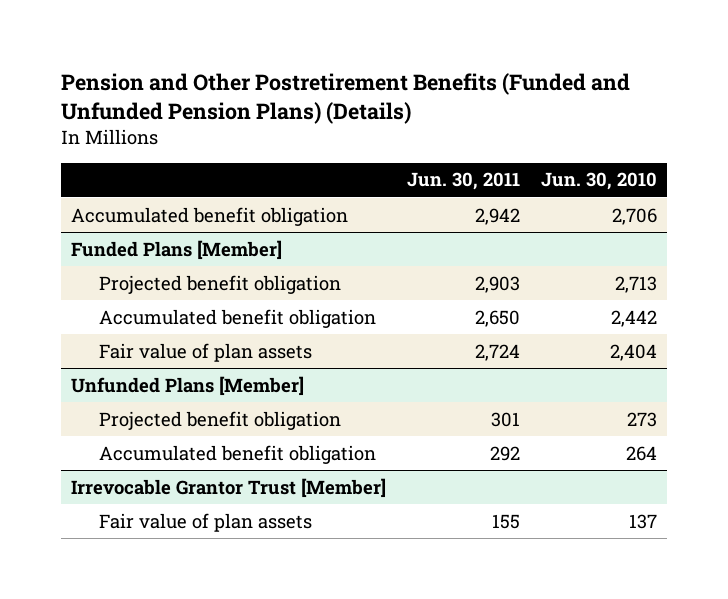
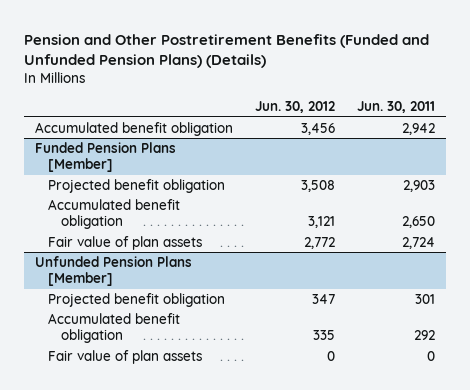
- | Jun. 30, 2011 | Jun. 30, 2010
+ | Jun. 30, 2012 | Jun. 30, 2011
- Funded Plans [Member]
+ Funded Pension Plans [Member]
- Unfunded Plans [Member]
+ Unfunded Pension Plans [Member]
- Irrevocable Grantor Trust [Member]
- Fair value of plan assets | 155 | 137
+ Fair value of plan assets | 0 | 0

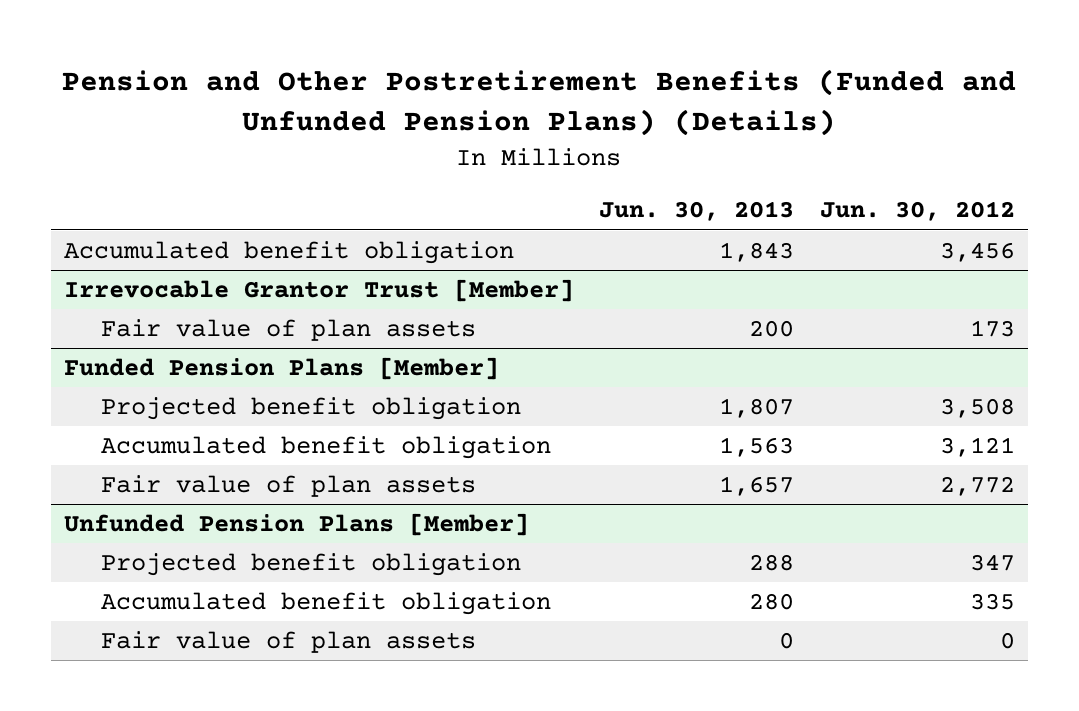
- | Jun. 30, 2012 | Jun. 30, 2011
+ | Jun. 30, 2013 | Jun. 30, 2012
+ Irrevocable Grantor Trust [Member]
+ Fair value of plan assets | 200 | 173

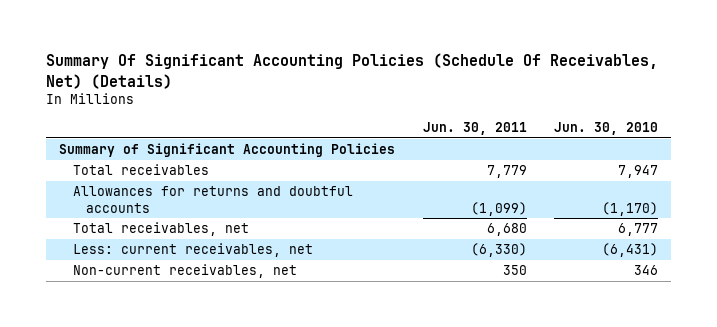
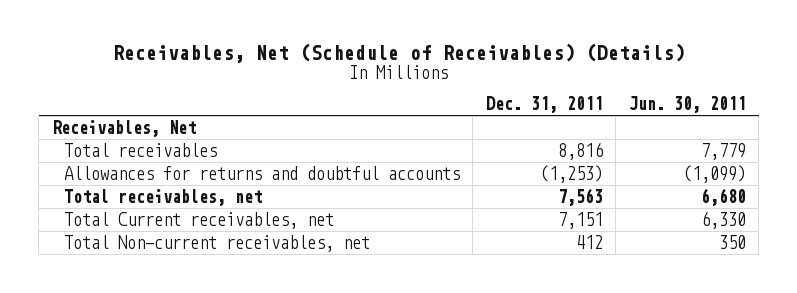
- Summary Of Significant Accounting Policies (Schedule Of Receivables, Net) (Details)
+ Receivables, Net (Schedule of Receivables) (Details)
- | Jun. 30, 2011 | Jun. 30, 2010
+ | Dec. 31, 2011 | Jun. 30, 2011
- Summary of Significant Accounting Policies
+ Receivables, Net
- Less: current receivables, net | (6,330) | (6,431)
- Non-current receivables, net | 350 | 346
+ Total Current receivables, net | 7,151 | 6,330
+ Total Non-current receivables, net | 412 | 350

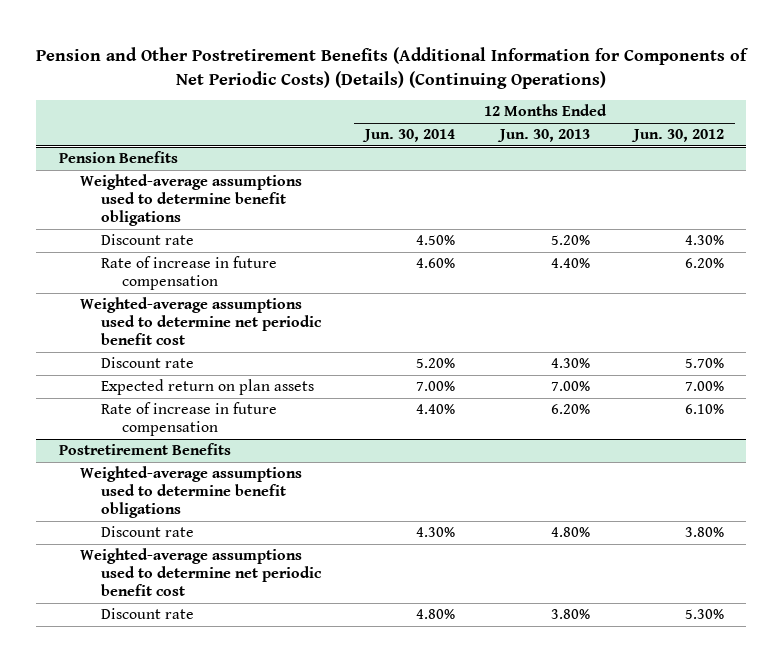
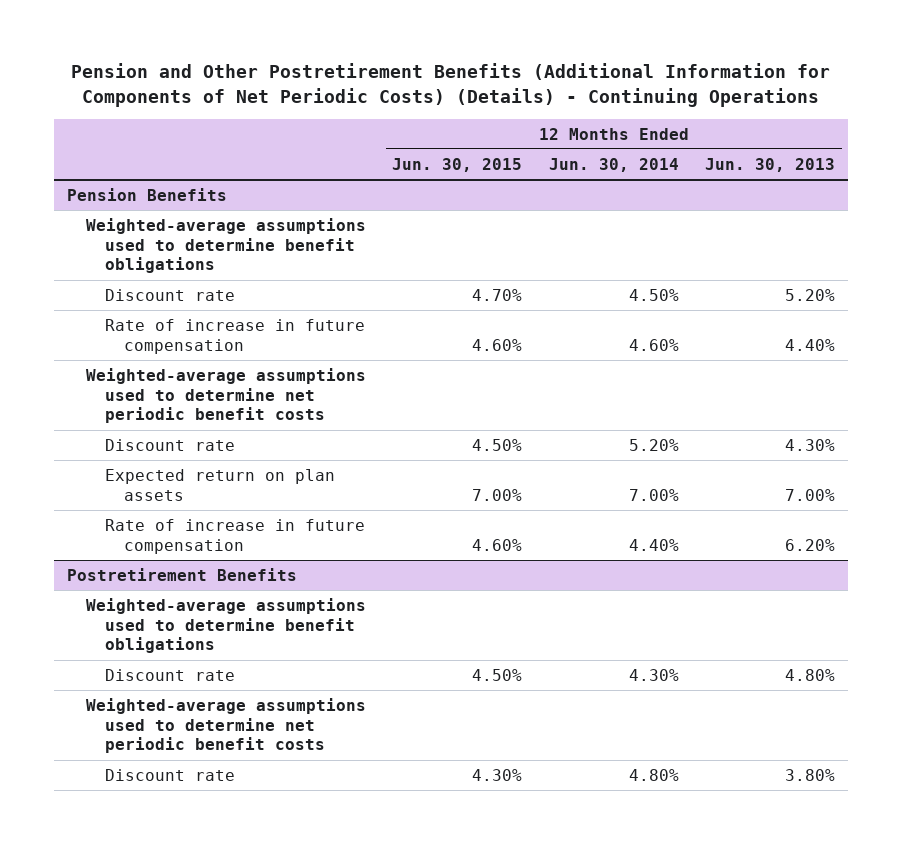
- Pension and Other Postretirement Benefits (Additional Information for Components of Net Periodic Costs) (Details) (Continuing Operations)
+ Pension and Other Postretirement Benefits (Additional Information for Components of Net Periodic Costs) (Details) - Continuing Operations
- | 12 Months Ended Jun. 30, 2014 | 12 Months Ended Jun. 30, 2013 | 12 Months Ended Jun. 30, 2012
+ | 12 Months Ended Jun. 30, 2015 | 12 Months Ended Jun. 30, 2014 | 12 Months Ended Jun. 30, 2013
@ Pension Benefits
- Weighted-average assumptions used to determine net periodic benefit cost
+ Weighted-average assumptions used to determine net periodic benefit costs
@ Postretirement Benefits
- Weighted-average assumptions used to determine net periodic benefit cost
+ Weighted-average assumptions used to determine net periodic benefit costs

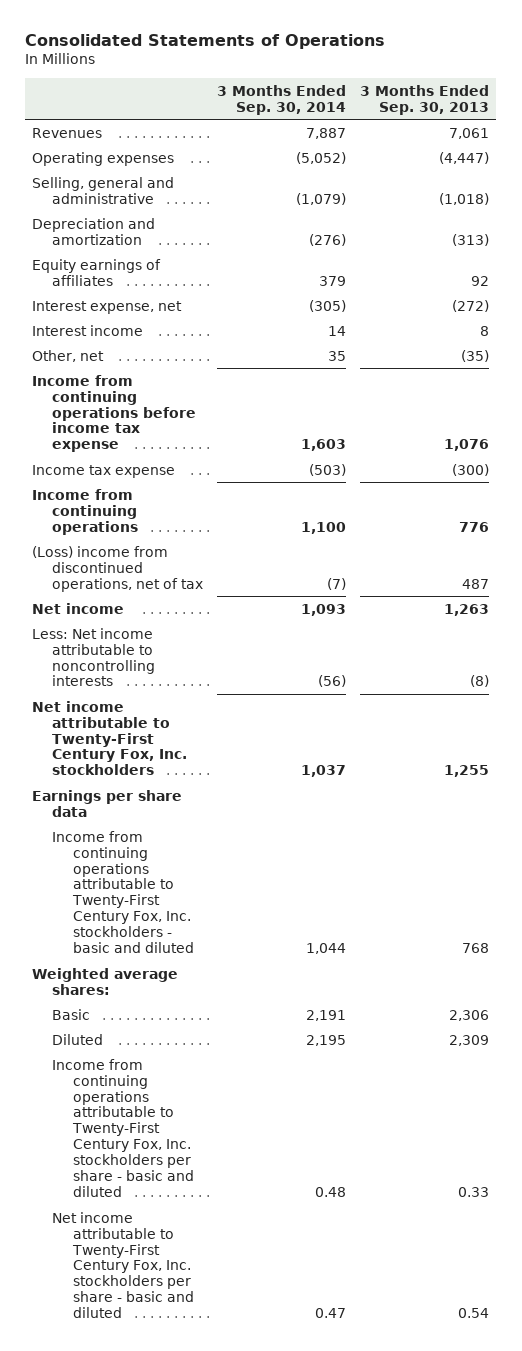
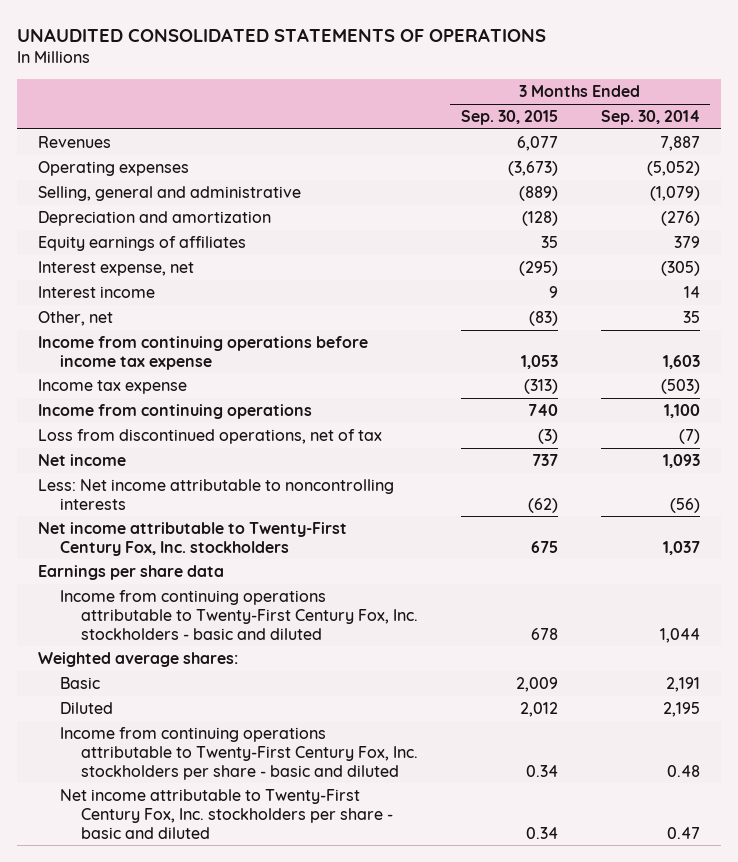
- Consolidated Statements of Operations
+ UNAUDITED CONSOLIDATED STATEMENTS OF OPERATIONS
- | 3 Months Ended Sep. 30, 2014 | 3 Months Ended Sep. 30, 2013
+ | 3 Months Ended Sep. 30, 2015 | 3 Months Ended Sep. 30, 2014
- (Loss) income from discontinued operations, net of tax | (7) | 487
+ Loss from discontinued operations, net of tax | (3) | (7)

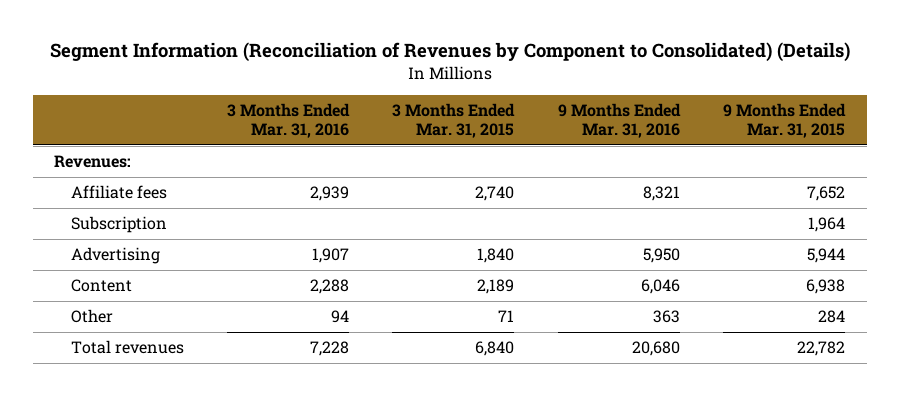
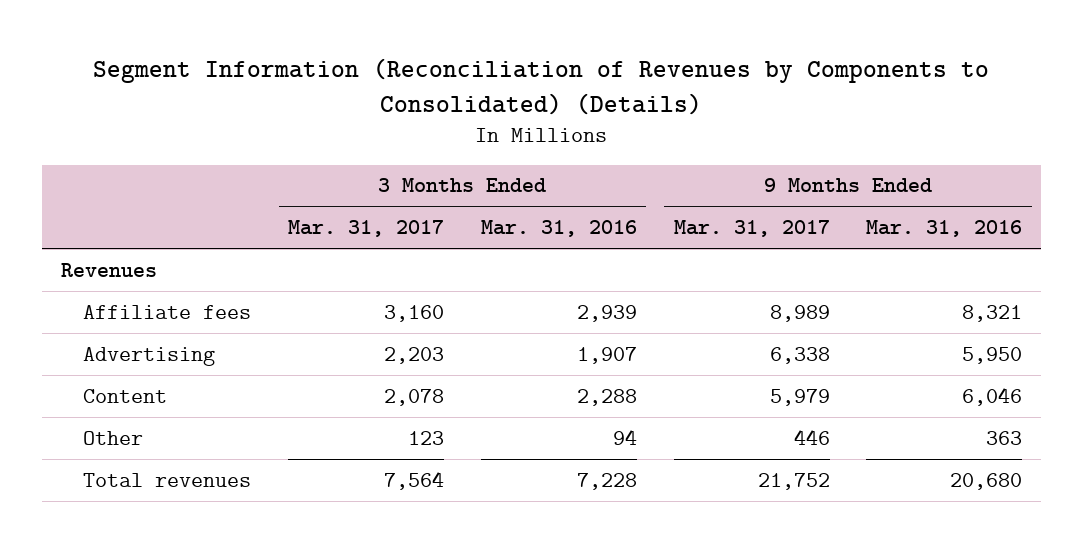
- Segment Information (Reconciliation of Revenues by Component to Consolidated) (Details)
+ Segment Information (Reconciliation of Revenues by Components to Consolidated) (Details)
- | 3 Months Ended Mar. 31, 2016 | 3 Months Ended Mar. 31, 2015 | 9 Months Ended Mar. 31, 2016 | 9 Months Ended Mar. 31, 2015
+ | 3 Months Ended Mar. 31, 2017 | 3 Months Ended Mar. 31, 2016 | 9 Months Ended Mar. 31, 2017 | 9 Months Ended Mar. 31, 2016
- Revenues:
+ Revenues
- Subscription | | | | 1,964

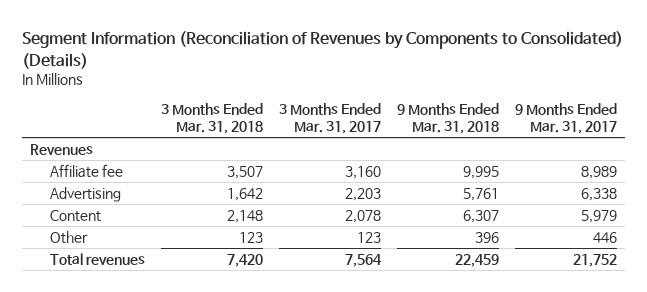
- | 3 Months Ended Mar. 31, 2017 | 3 Months Ended Mar. 31, 2016 | 9 Months Ended Mar. 31, 2017 | 9 Months Ended Mar. 31, 2016
+ | 3 Months Ended Mar. 31, 2018 | 3 Months Ended Mar. 31, 2017 | 9 Months Ended Mar. 31, 2018 | 9 Months Ended Mar. 31, 2017
- Affiliate fees | 3,160 | 2,939 | 8,989 | 8,321
+ Affiliate fee | 3,507 | 3,160 | 9,995 | 8,989

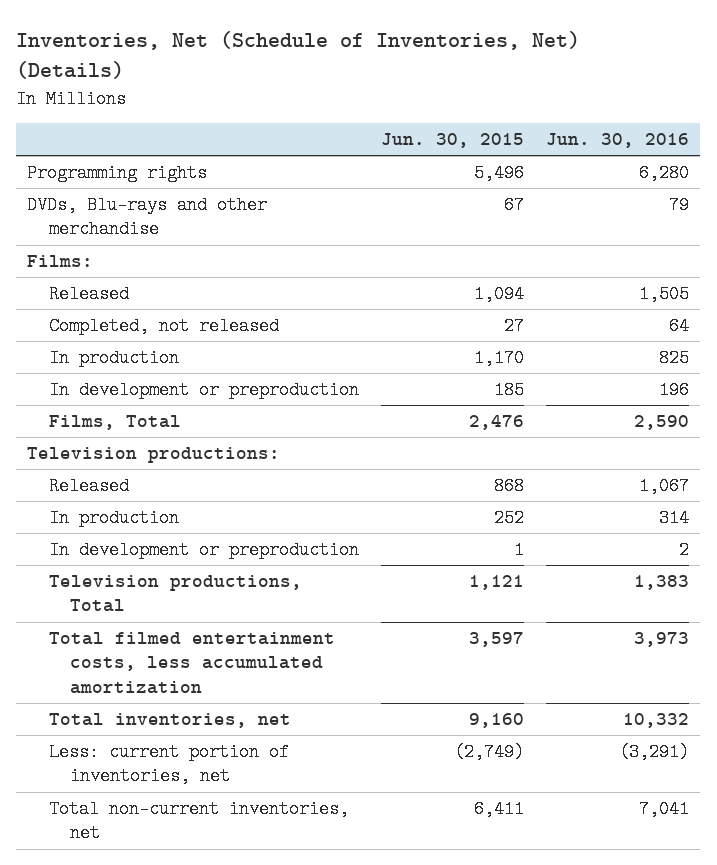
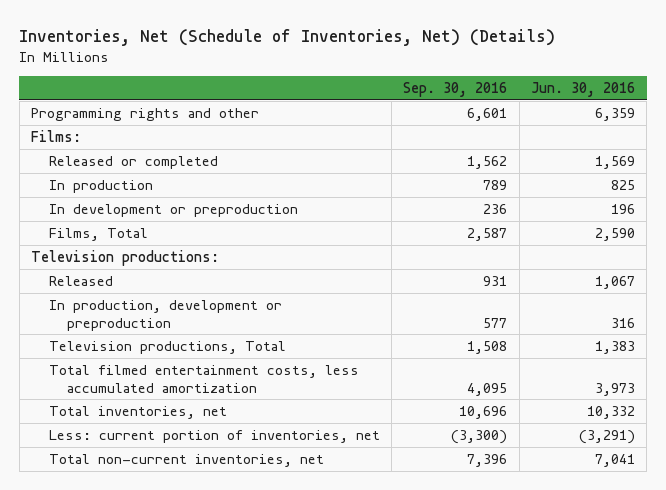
- | Jun. 30, 2015 | Jun. 30, 2016
+ | Sep. 30, 2016 | Jun. 30, 2016
- Programming rights | 5,496 | 6,280
- DVDs, Blu-rays and other merchandise | 67 | 79
+ Programming rights and other | 6,601 | 6,359
- Released | 1,094 | 1,505
- Completed, not released | 27 | 64
+ Released or completed | 1,562 | 1,569
- In production | 252 | 314
- In development or preproduction | 1 | 2
+ In production, development or preproduction | 577 | 316

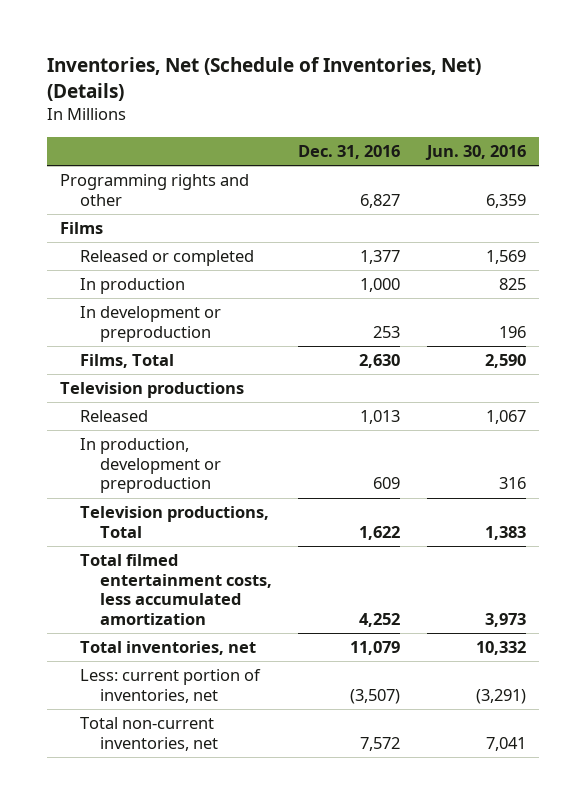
- | Sep. 30, 2016 | Jun. 30, 2016
+ | Dec. 31, 2016 | Jun. 30, 2016
- Films:
+ Films
- Television productions:
+ Television productions

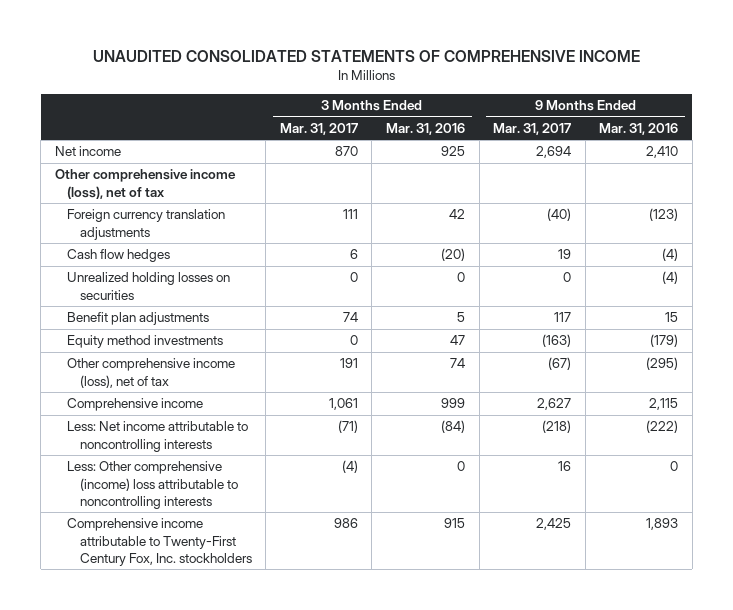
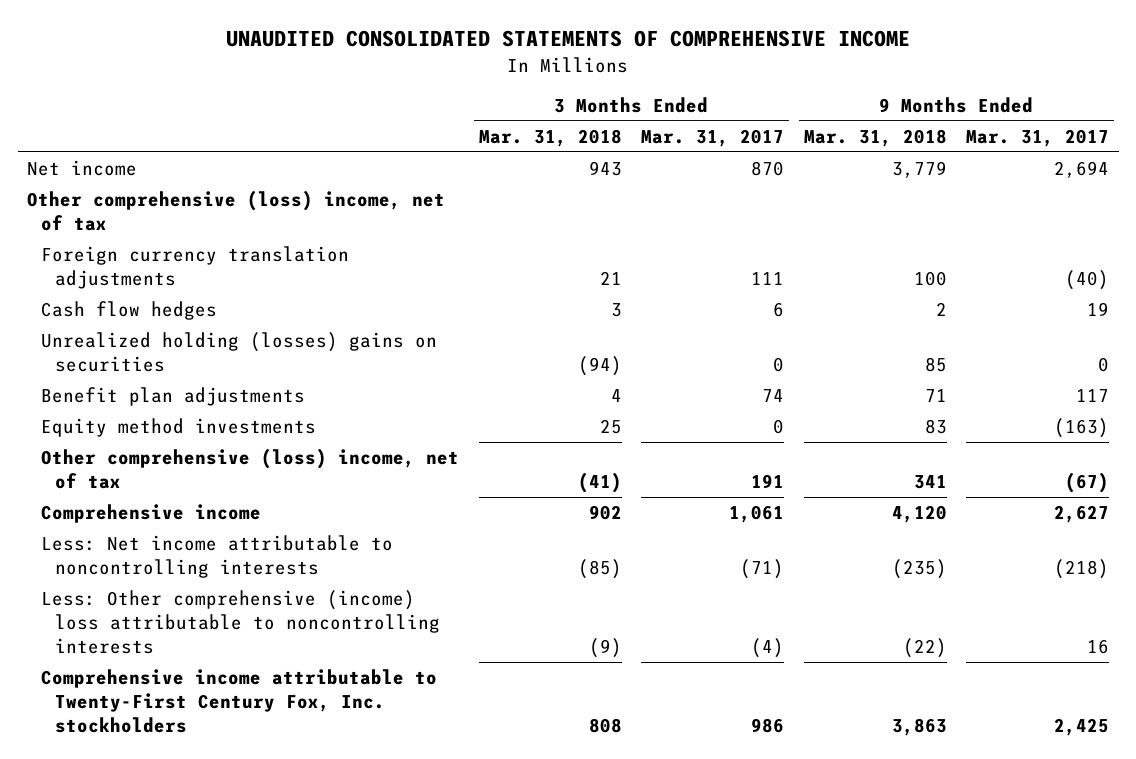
- | 3 Months Ended Mar. 31, 2017 | 3 Months Ended Mar. 31, 2016 | 9 Months Ended Mar. 31, 2017 | 9 Months Ended Mar. 31, 2016
+ | 3 Months Ended Mar. 31, 2018 | 3 Months Ended Mar. 31, 2017 | 9 Months Ended Mar. 31, 2018 | 9 Months Ended Mar. 31, 2017
- Other comprehensive income (loss), net of tax
+ Other comprehensive (loss) income, net of tax
- Unrealized holding losses on securities | 0 | 0 | 0 | (4)
+ Unrealized holding (losses) gains on securities | (94) | 0 | 85 | 0
- Other comprehensive income (loss), net of tax | 191 | 74 | (67) | (295)
+ Other comprehensive (loss) income, net of tax | (41) | 191 | 341 | (67)

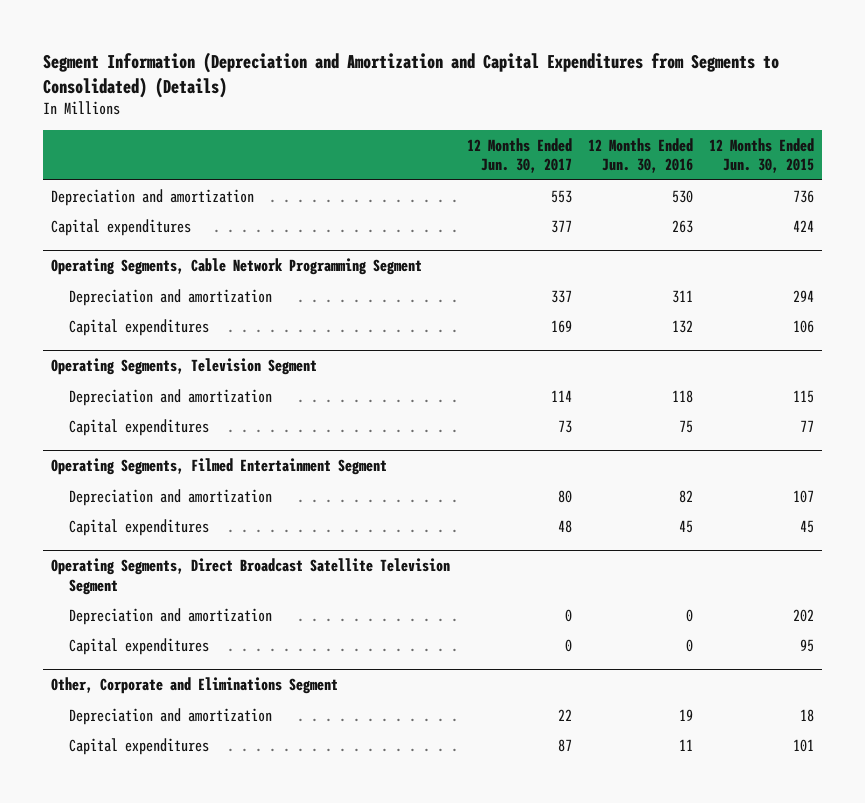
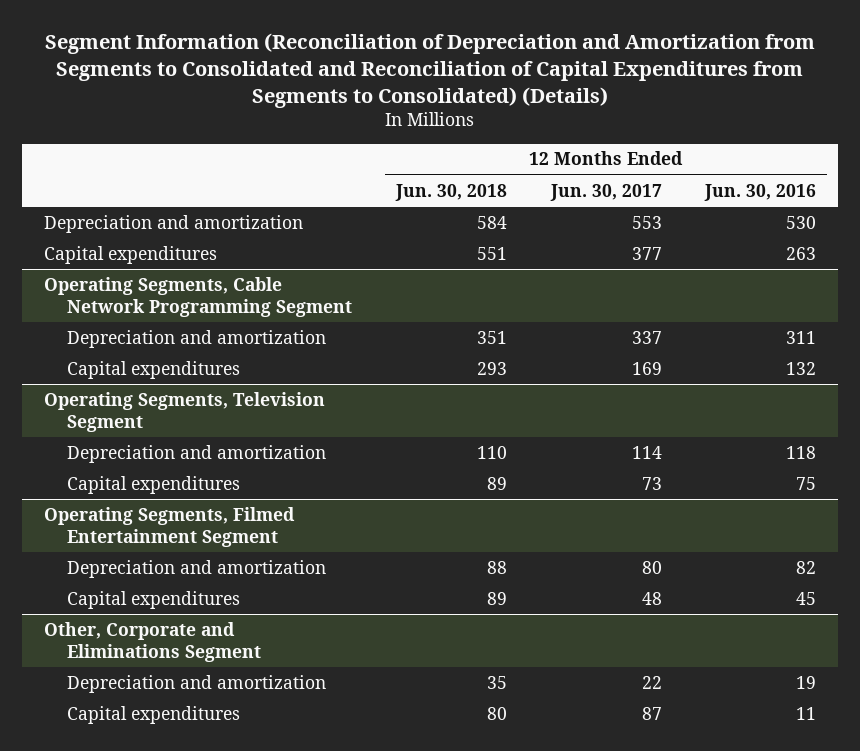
- Segment Information (Depreciation and Amortization and Capital Expenditures from Segments to Consolidated) (Details)
+ Segment Information (Reconciliation of Depreciation and Amortization from Segments to Consolidated and Reconciliation of Capital Expenditures from Segments to Consolidated) (Details)
- | 12 Months Ended Jun. 30, 2017 | 12 Months Ended Jun. 30, 2016 | 12 Months Ended Jun. 30, 2015
+ | 12 Months Ended Jun. 30, 2018 | 12 Months Ended Jun. 30, 2017 | 12 Months Ended Jun. 30, 2016
- Operating Segments, Direct Broadcast Satellite Television Segment
- Depreciation and amortization | 0 | 0 | 202
- Capital expenditures | 0 | 0 | 95

